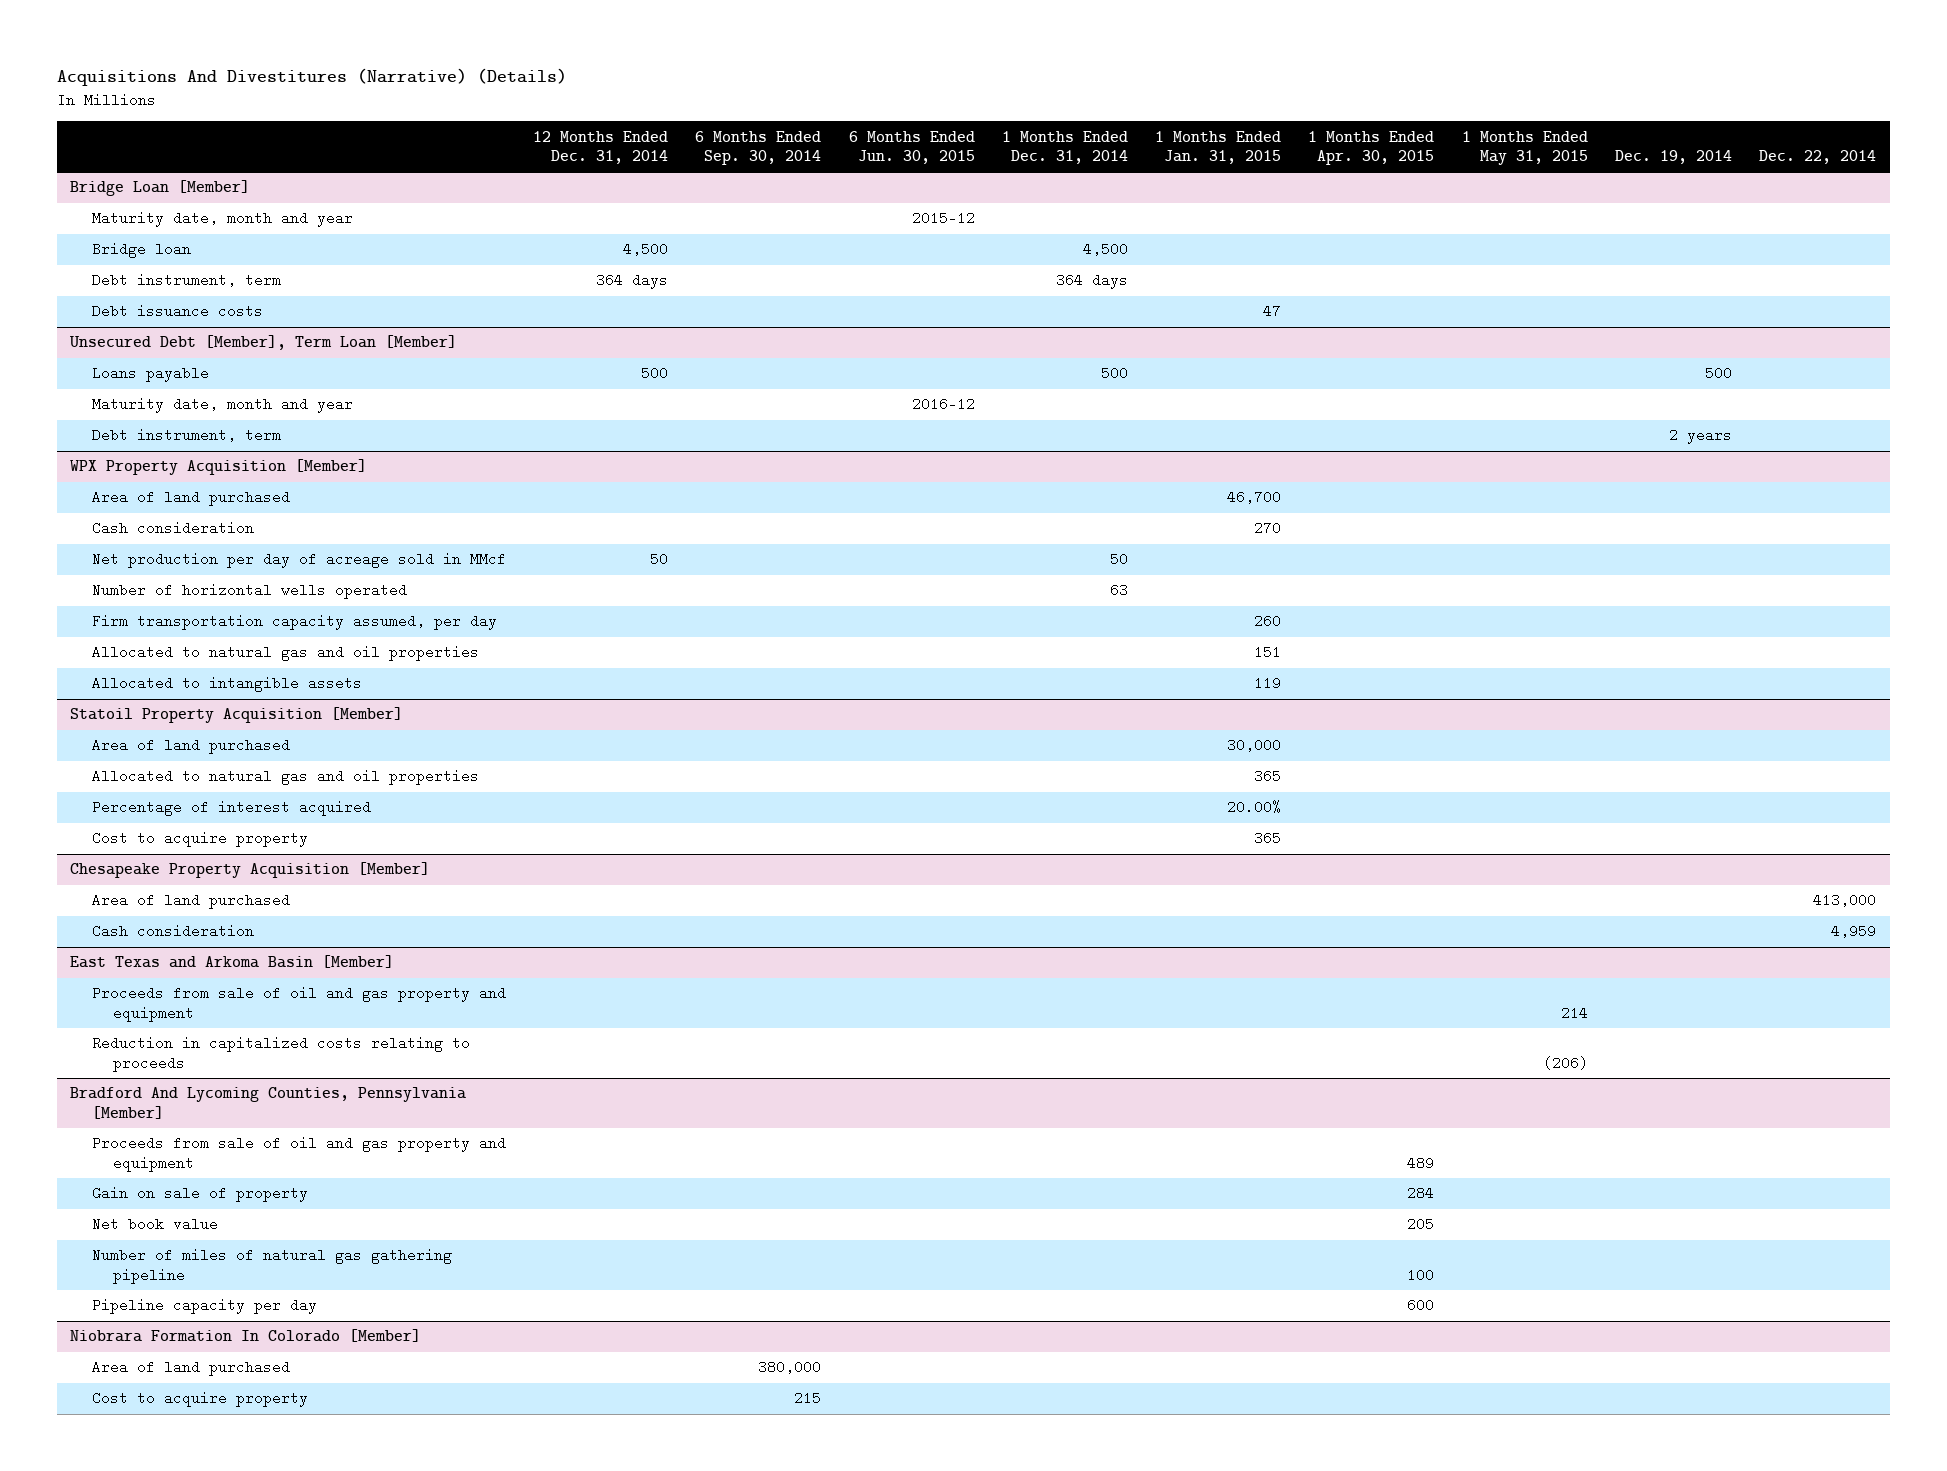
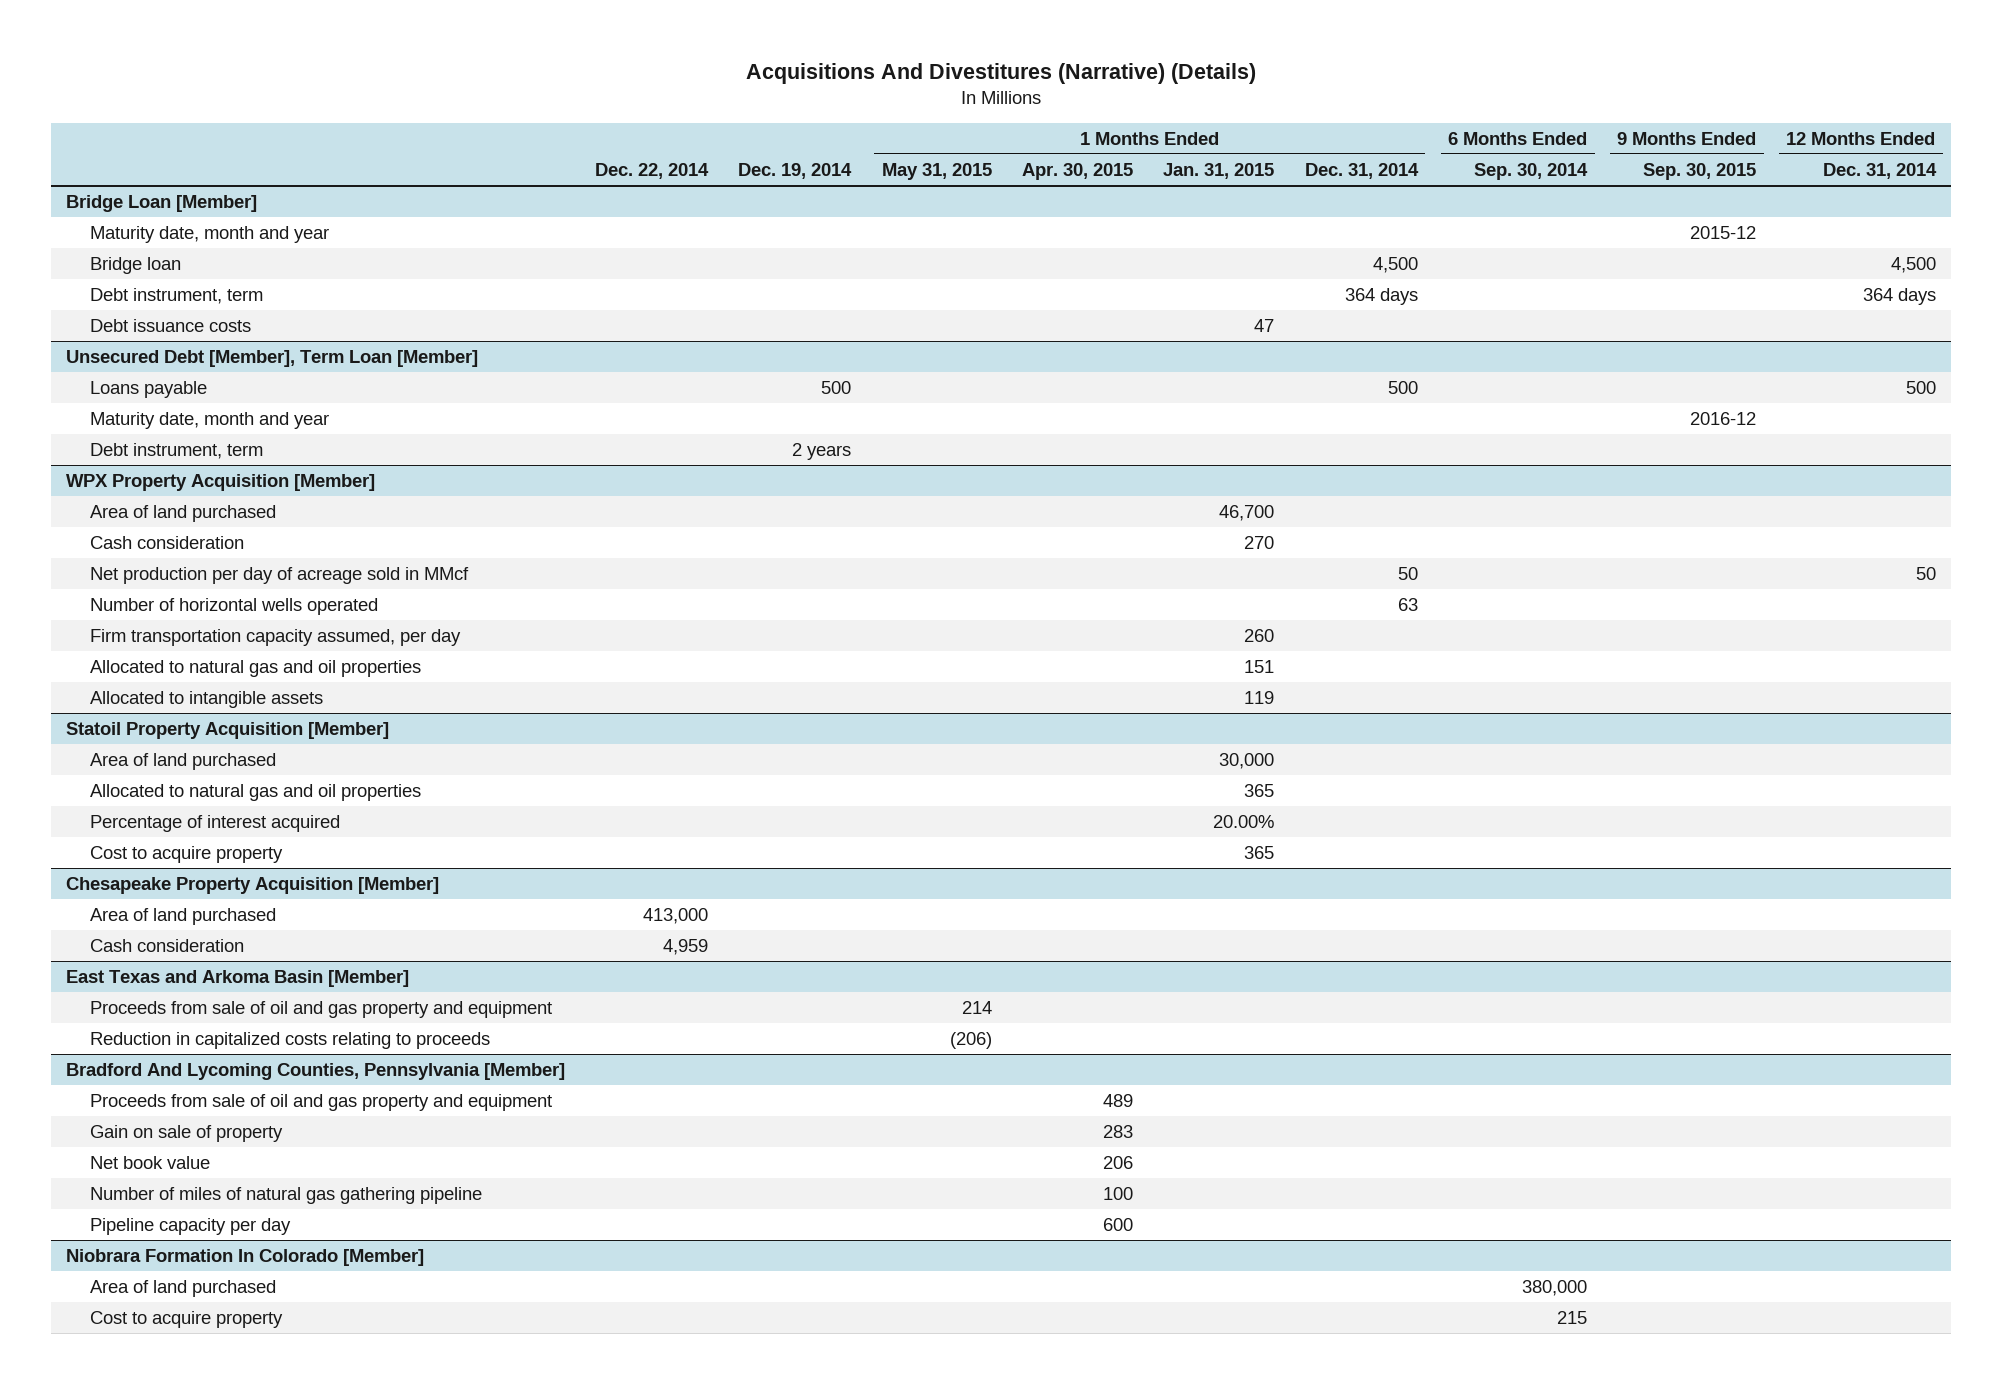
- | 12 Months Ended Dec. 31, 2014 | 6 Months Ended Sep. 30, 2014 | 6 Months Ended Jun. 30, 2015 | 1 Months Ended Dec. 31, 2014 | 1 Months Ended Jan. 31, 2015 | 1 Months Ended Apr. 30, 2015 | 1 Months Ended May 31, 2015 | Dec. 19, 2014 | Dec. 22, 2014
+ | Dec. 22, 2014 | Dec. 19, 2014 | 1 Months Ended May 31, 2015 | 1 Months Ended Apr. 30, 2015 | 1 Months Ended Jan. 31, 2015 | 1 Months Ended Dec. 31, 2014 | 6 Months Ended Sep. 30, 2014 | 9 Months Ended Sep. 30, 2015 | 12 Months Ended Dec. 31, 2014
@ Bradford And Lycoming Counties, Pennsylvania [Member]
- Gain on sale of property | | | | | | 284 | | |
- Net book value | | | | | | 205 | | |
+ Gain on sale of property | | | | 283 | | | | |
+ Net book value | | | | 206 | | | | |

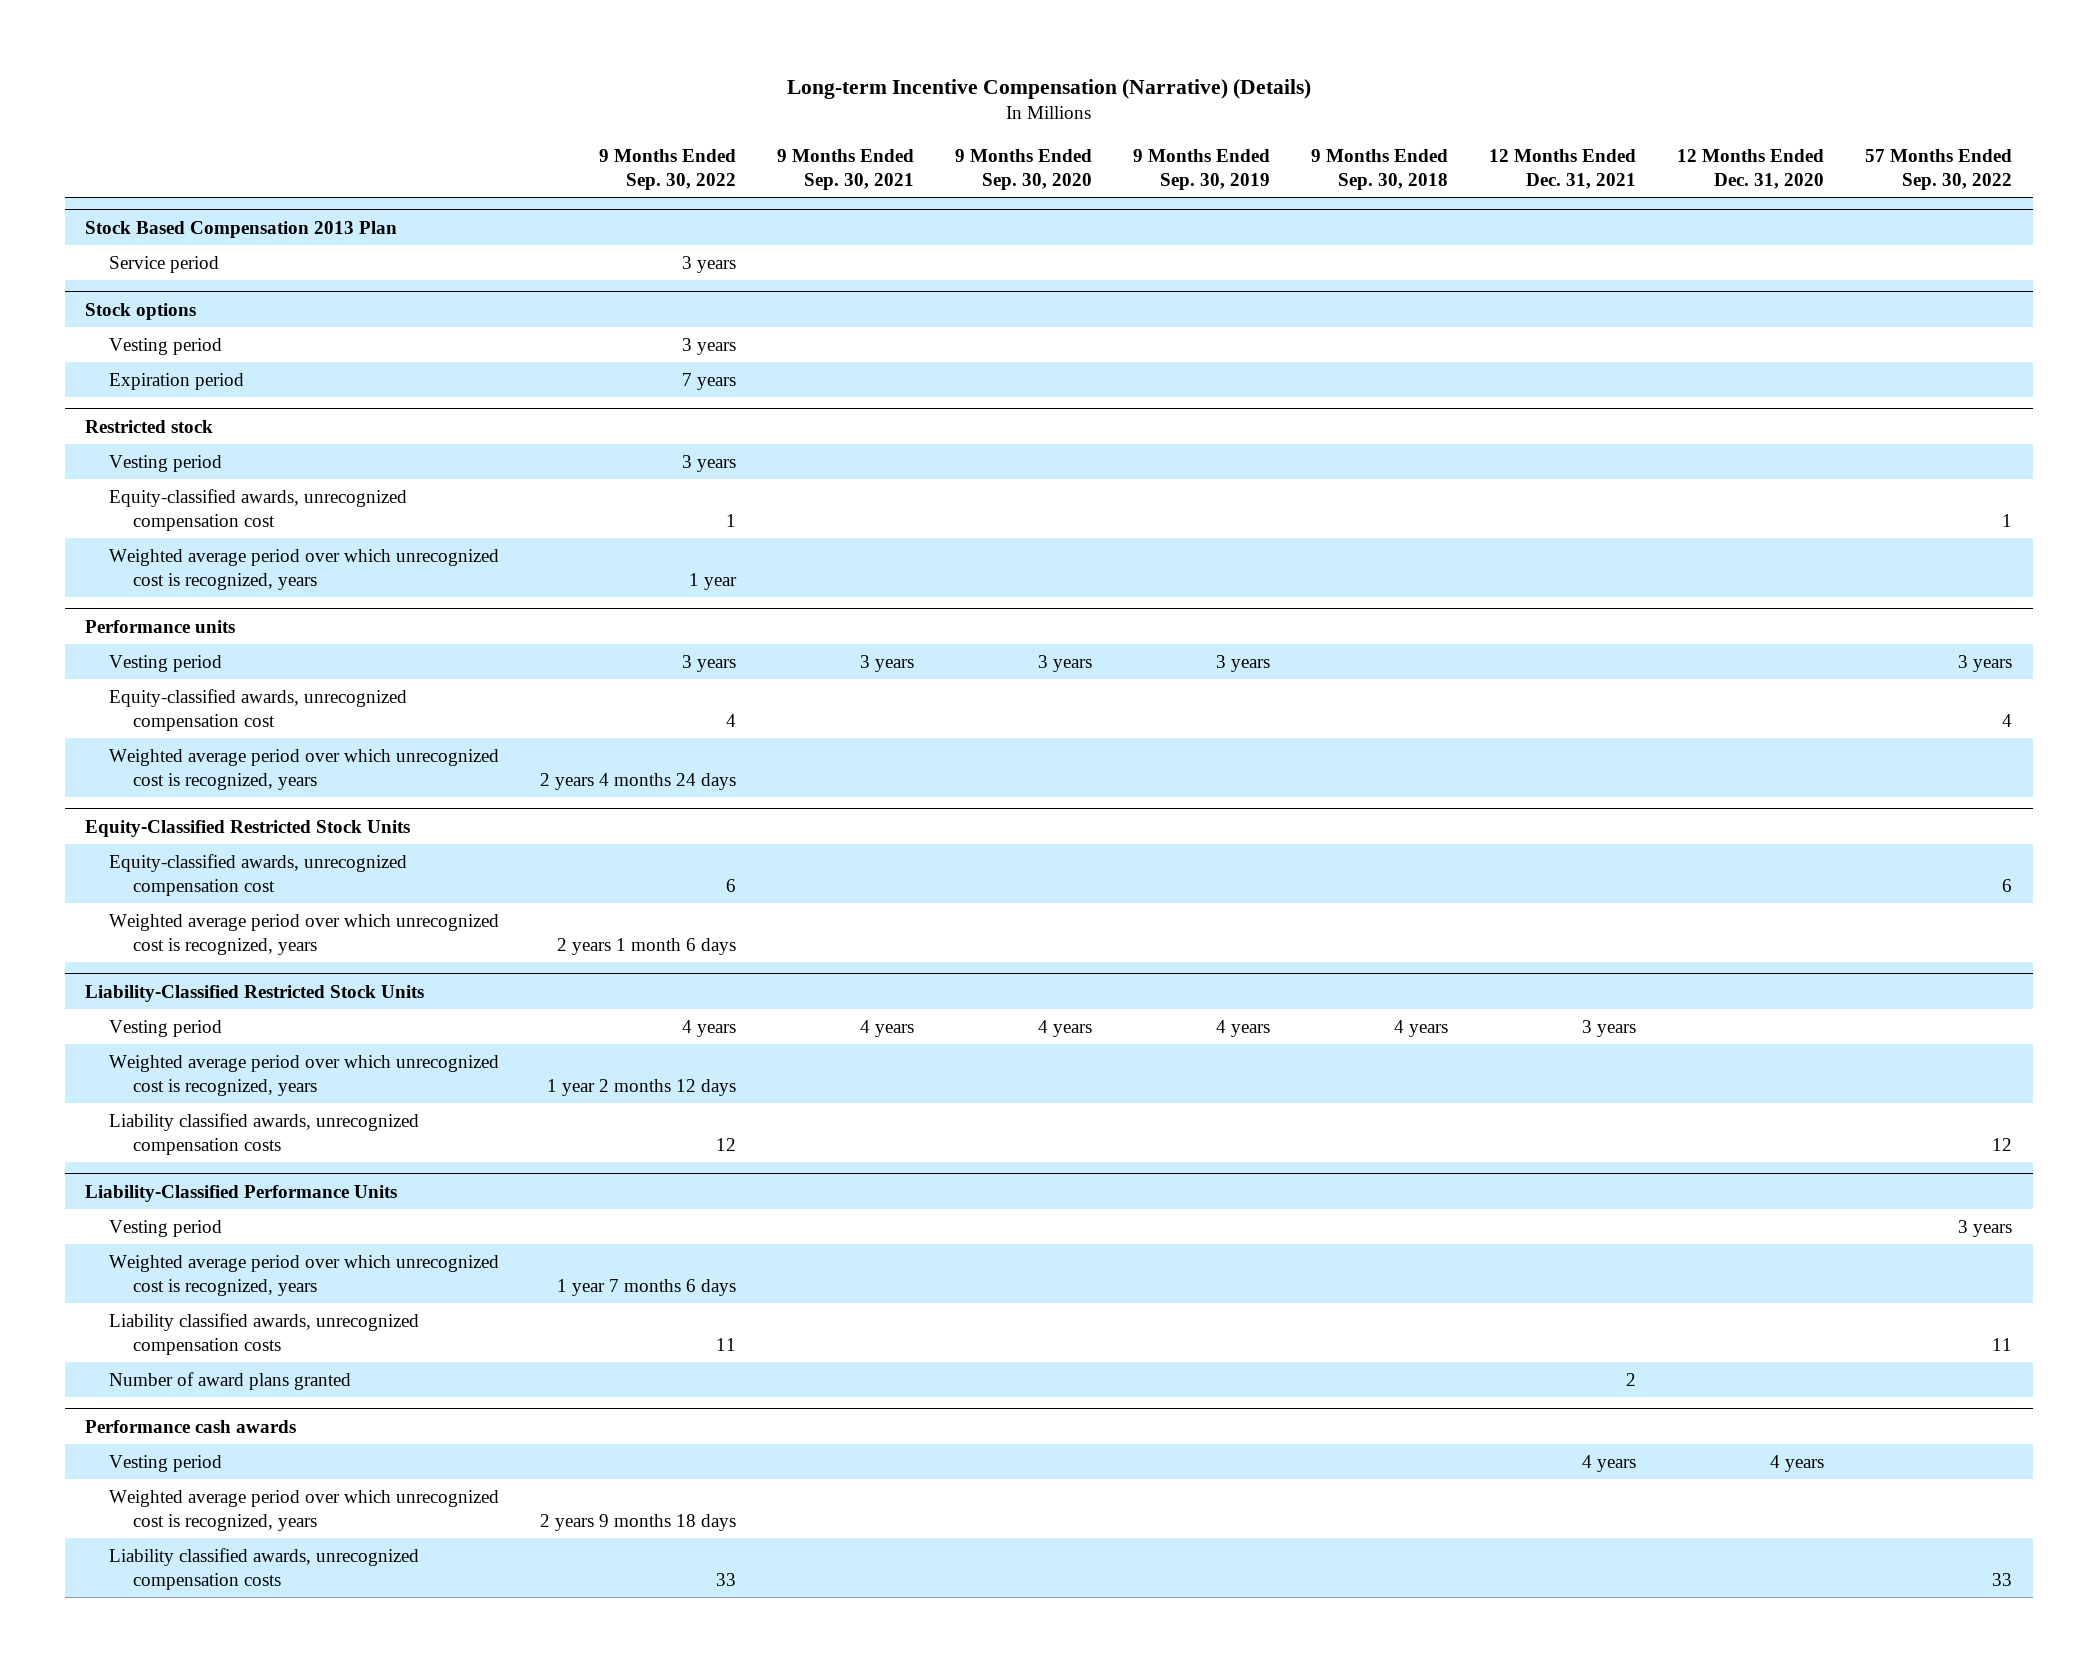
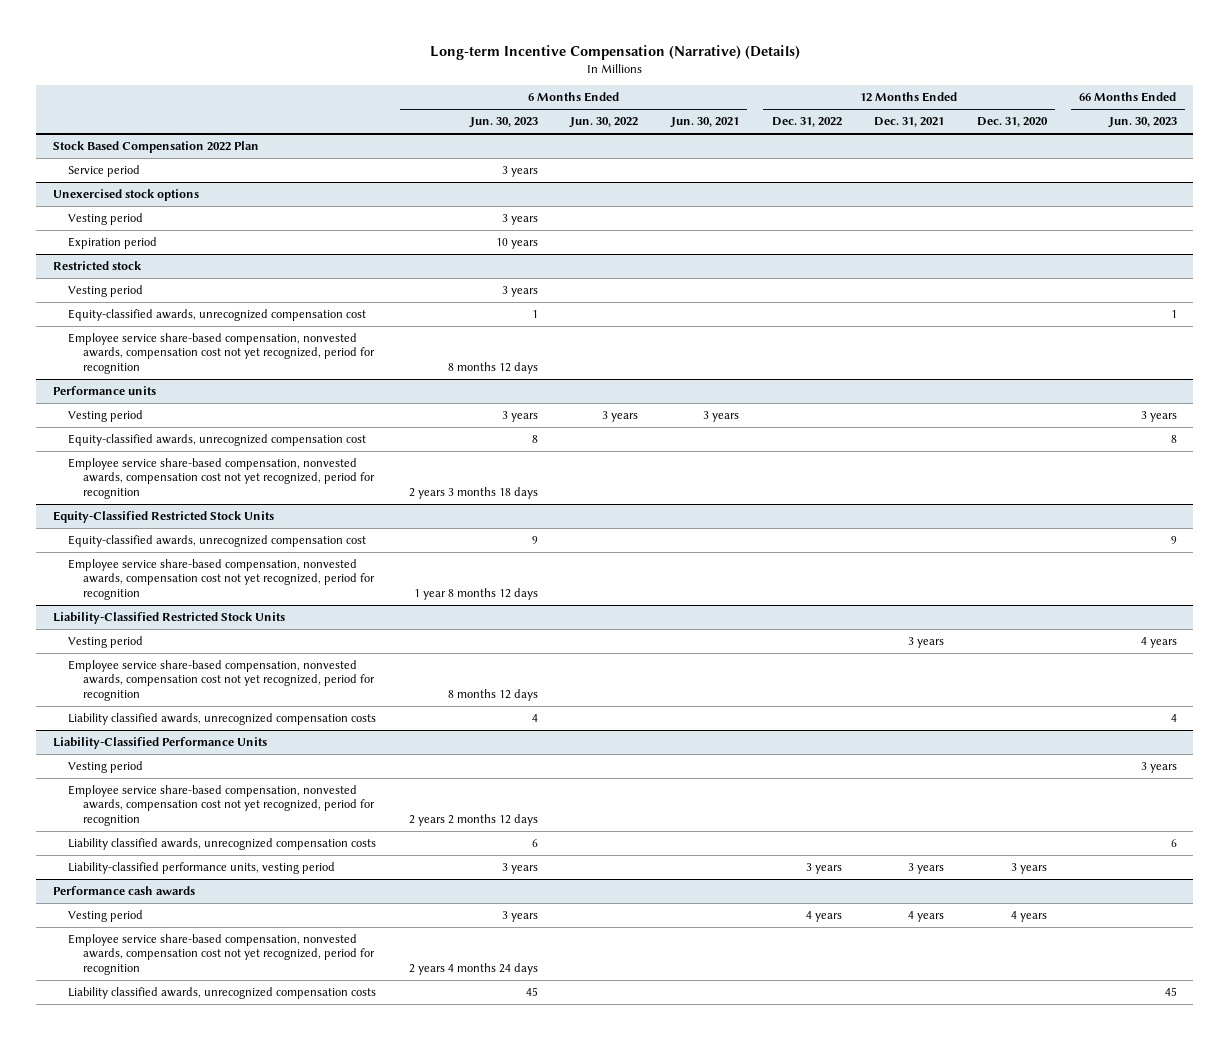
- | 9 Months Ended Sep. 30, 2022 | 9 Months Ended Sep. 30, 2021 | 9 Months Ended Sep. 30, 2020 | 9 Months Ended Sep. 30, 2019 | 9 Months Ended Sep. 30, 2018 | 12 Months Ended Dec. 31, 2021 | 12 Months Ended Dec. 31, 2020 | 57 Months Ended Sep. 30, 2022
+ | 6 Months Ended Jun. 30, 2023 | 6 Months Ended Jun. 30, 2022 | 6 Months Ended Jun. 30, 2021 | 12 Months Ended Dec. 31, 2022 | 12 Months Ended Dec. 31, 2021 | 12 Months Ended Dec. 31, 2020 | 66 Months Ended Jun. 30, 2023
- Stock Based Compensation 2013 Plan
- Service period | 3 years | | | | | | |
- Stock options
+ Stock Based Compensation 2022 Plan
+ Service period | 3 years | | | | | |
+ Unexercised stock options
@ Restricted stock
- Weighted average period over which unrecognized cost is recognized, years | 1 year | | | | | | |
+ Employee service share-based compensation, nonvested awards, compensation cost not yet recognized, period for recognition | 8 months 12 days | | | | | |
@ Performance units
- Weighted average period over which unrecognized cost is recognized, years | 2 years 4 months 24 days | | | | | | |
+ Employee service share-based compensation, nonvested awards, compensation cost not yet recognized, period for recognition | 2 years 3 months 18 days | | | | | |
@ Equity-Classified Restricted Stock Units
- Weighted average period over which unrecognized cost is recognized, years | 2 years 1 month 6 days | | | | | | |
+ Employee service share-based compensation, nonvested awards, compensation cost not yet recognized, period for recognition | 1 year 8 months 12 days | | | | | |
@ Liability-Classified Restricted Stock Units
- Weighted average period over which unrecognized cost is recognized, years | 1 year 2 months 12 days | | | | | | |
+ Employee service share-based compensation, nonvested awards, compensation cost not yet recognized, period for recognition | 8 months 12 days | | | | | |
@ Liability-Classified Performance Units
- Weighted average period over which unrecognized cost is recognized, years | 1 year 7 months 6 days | | | | | | |
+ Employee service share-based compensation, nonvested awards, compensation cost not yet recognized, period for recognition | 2 years 2 months 12 days | | | | | |
- Number of award plans granted | | | | | | 2 | |
+ Liability-classified performance units, vesting period | 3 years | | | 3 years | 3 years | 3 years |
@ Performance cash awards
- Weighted average period over which unrecognized cost is recognized, years | 2 years 9 months 18 days | | | | | | |
+ Employee service share-based compensation, nonvested awards, compensation cost not yet recognized, period for recognition | 2 years 4 months 24 days | | | | | |

